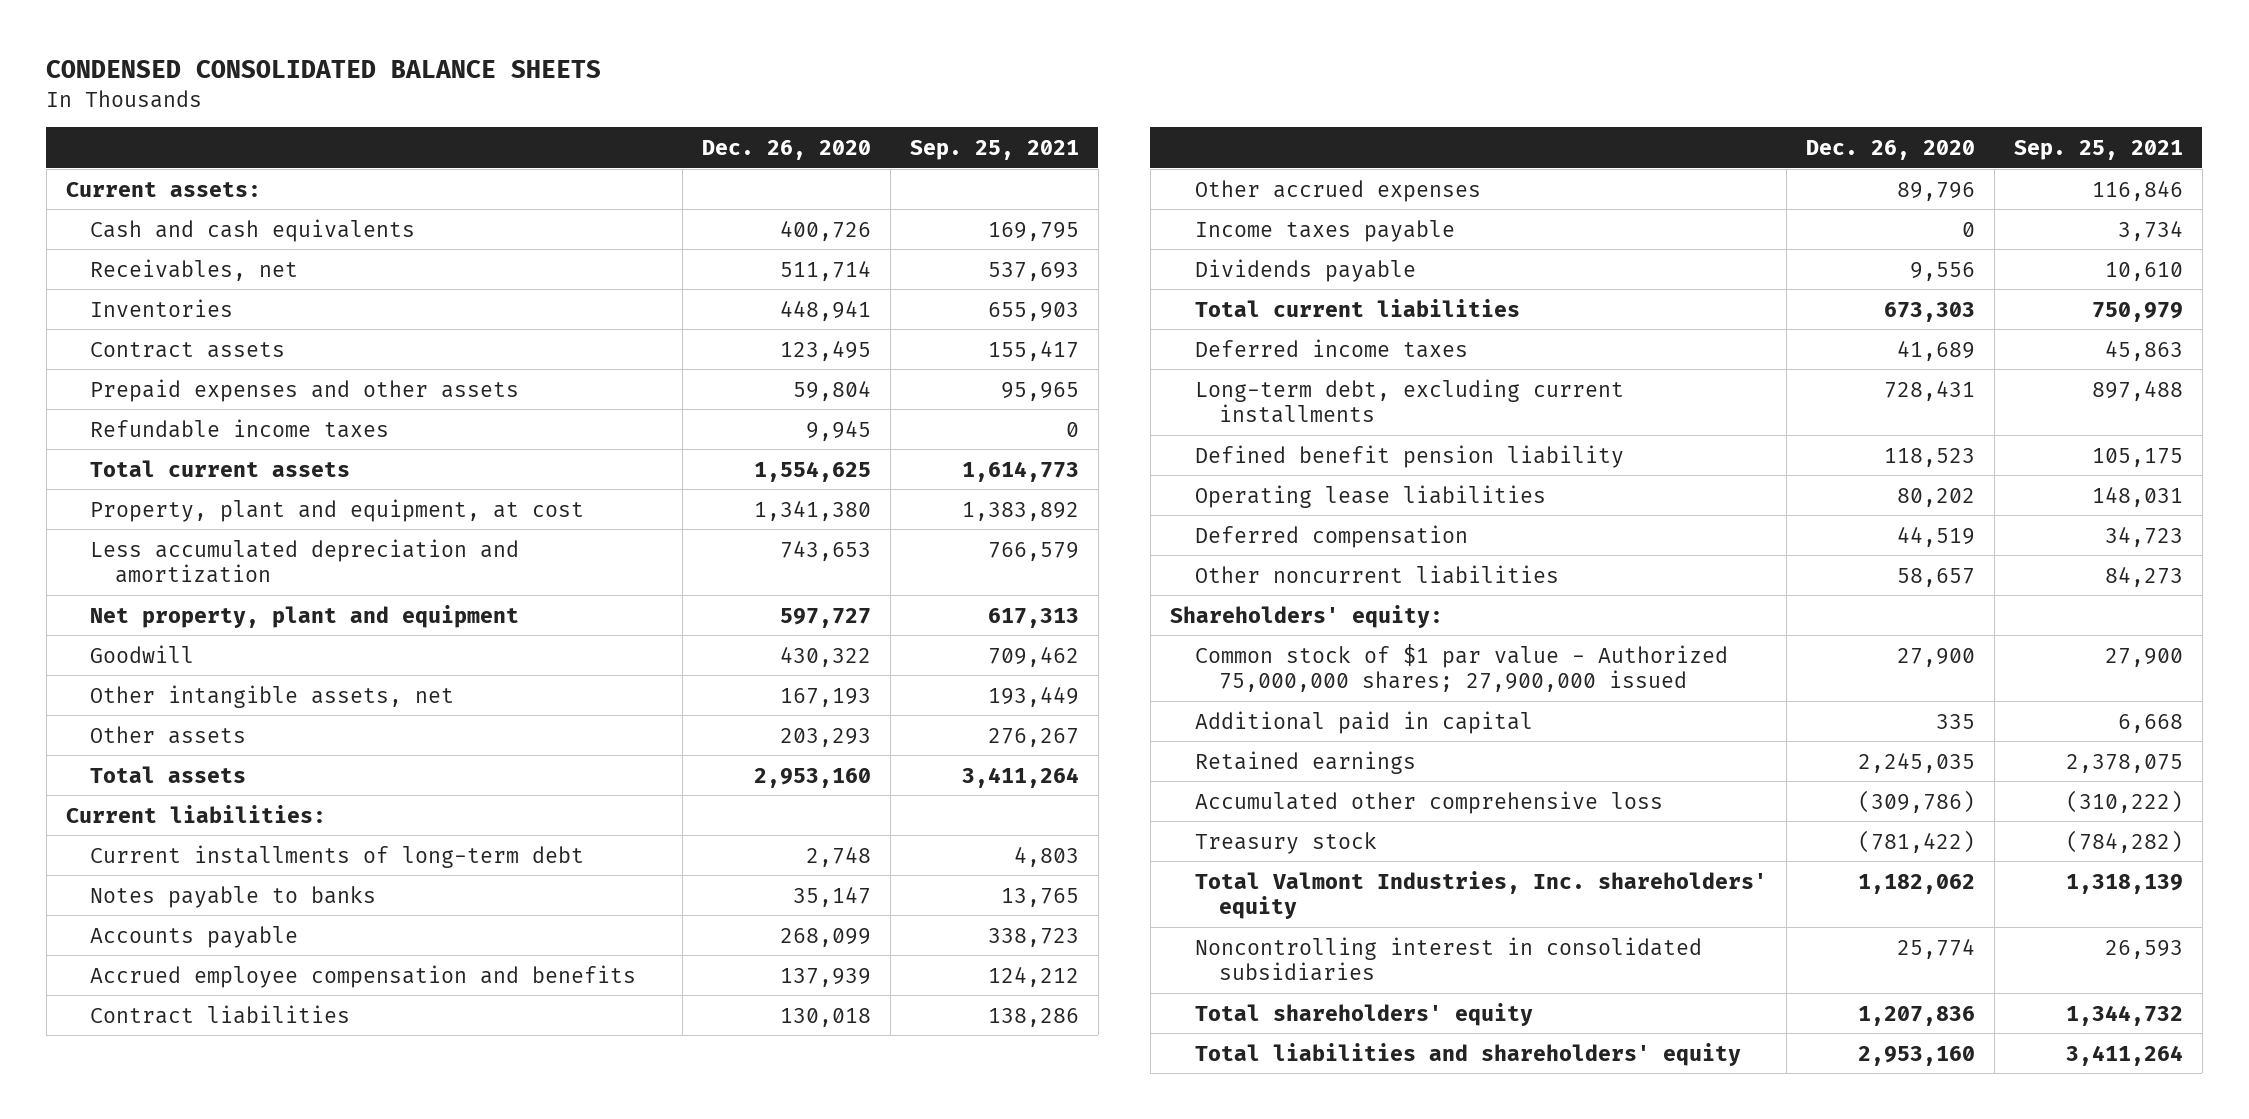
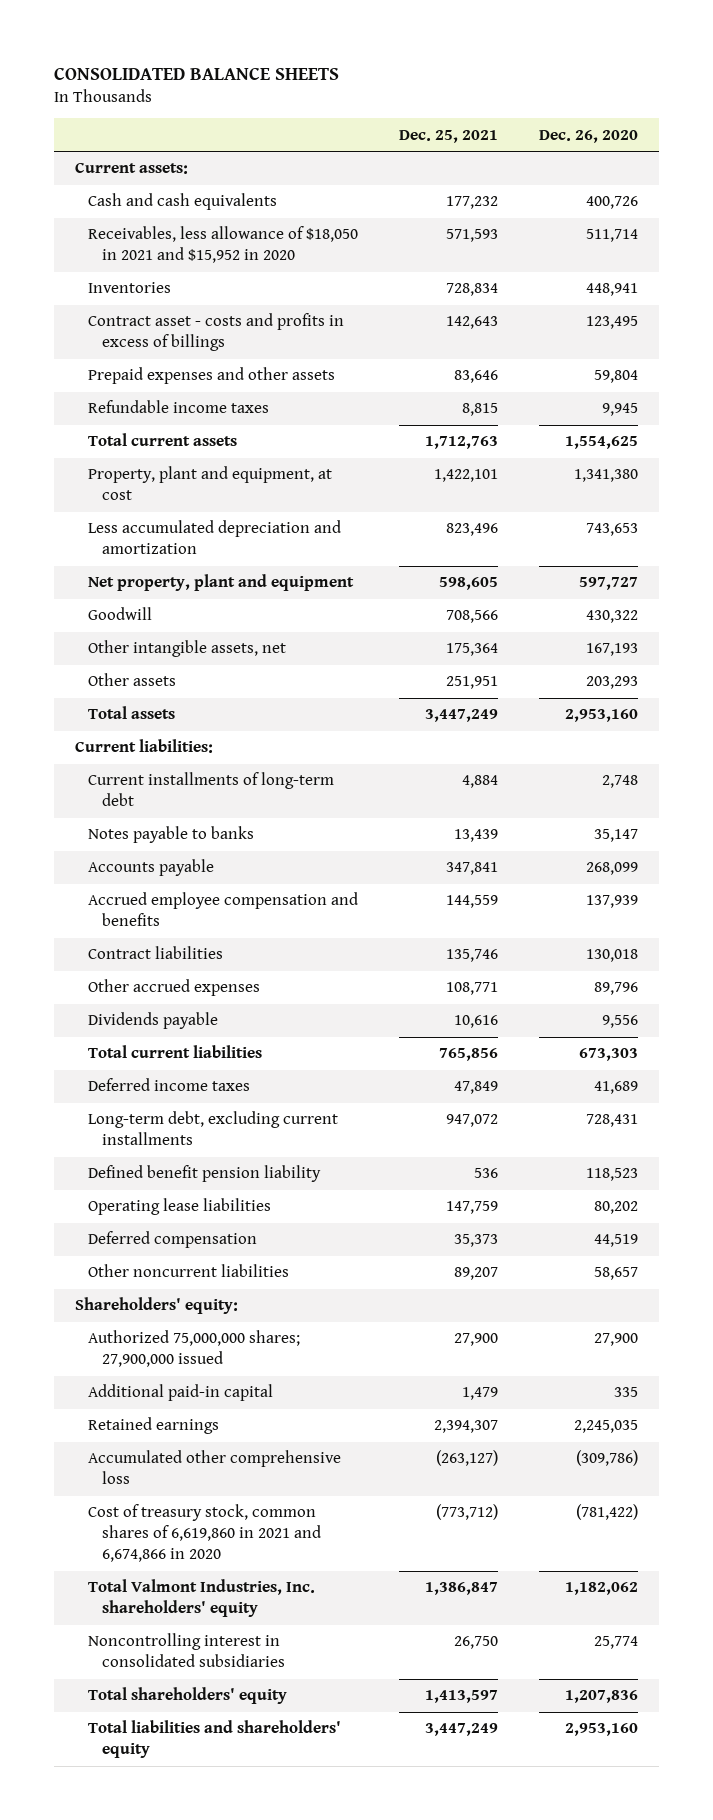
- CONDENSED CONSOLIDATED BALANCE SHEETS
+ CONSOLIDATED BALANCE SHEETS
- | Dec. 26, 2020 | Sep. 25, 2021
+ | Dec. 25, 2021 | Dec. 26, 2020
- Receivables, net | 511,714 | 537,693
+ Receivables, less allowance of $18,050 in 2021 and $15,952 in 2020 | 571,593 | 511,714
- Contract assets | 123,495 | 155,417
+ Contract asset - costs and profits in excess of billings | 142,643 | 123,495
- Income taxes payable | 0 | 3,734
- Common stock of $1 par value - Authorized 75,000,000 shares; 27,900,000 issued | 27,900 | 27,900
- Additional paid in capital | 335 | 6,668
+ Authorized 75,000,000 shares; 27,900,000 issued | 27,900 | 27,900
+ Additional paid-in capital | 1,479 | 335
- Treasury stock | (781,422) | (784,282)
+ Cost of treasury stock, common shares of 6,619,860 in 2021 and 6,674,866 in 2020 | (773,712) | (781,422)

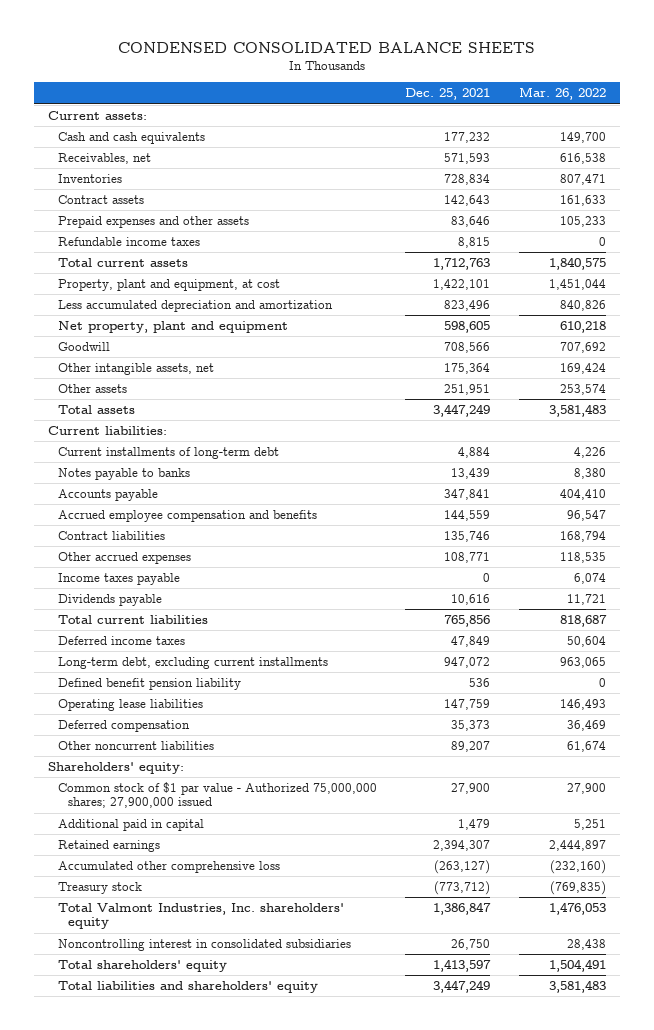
- CONSOLIDATED BALANCE SHEETS
+ CONDENSED CONSOLIDATED BALANCE SHEETS
- | Dec. 25, 2021 | Dec. 26, 2020
+ | Dec. 25, 2021 | Mar. 26, 2022
- Receivables, less allowance of $18,050 in 2021 and $15,952 in 2020 | 571,593 | 511,714
+ Receivables, net | 571,593 | 616,538
- Contract asset - costs and profits in excess of billings | 142,643 | 123,495
+ Contract assets | 142,643 | 161,633
+ Income taxes payable | 0 | 6,074
- Authorized 75,000,000 shares; 27,900,000 issued | 27,900 | 27,900
- Additional paid-in capital | 1,479 | 335
+ Common stock of $1 par value - Authorized 75,000,000 shares; 27,900,000 issued | 27,900 | 27,900
+ Additional paid in capital | 1,479 | 5,251
- Cost of treasury stock, common shares of 6,619,860 in 2021 and 6,674,866 in 2020 | (773,712) | (781,422)
+ Treasury stock | (773,712) | (769,835)

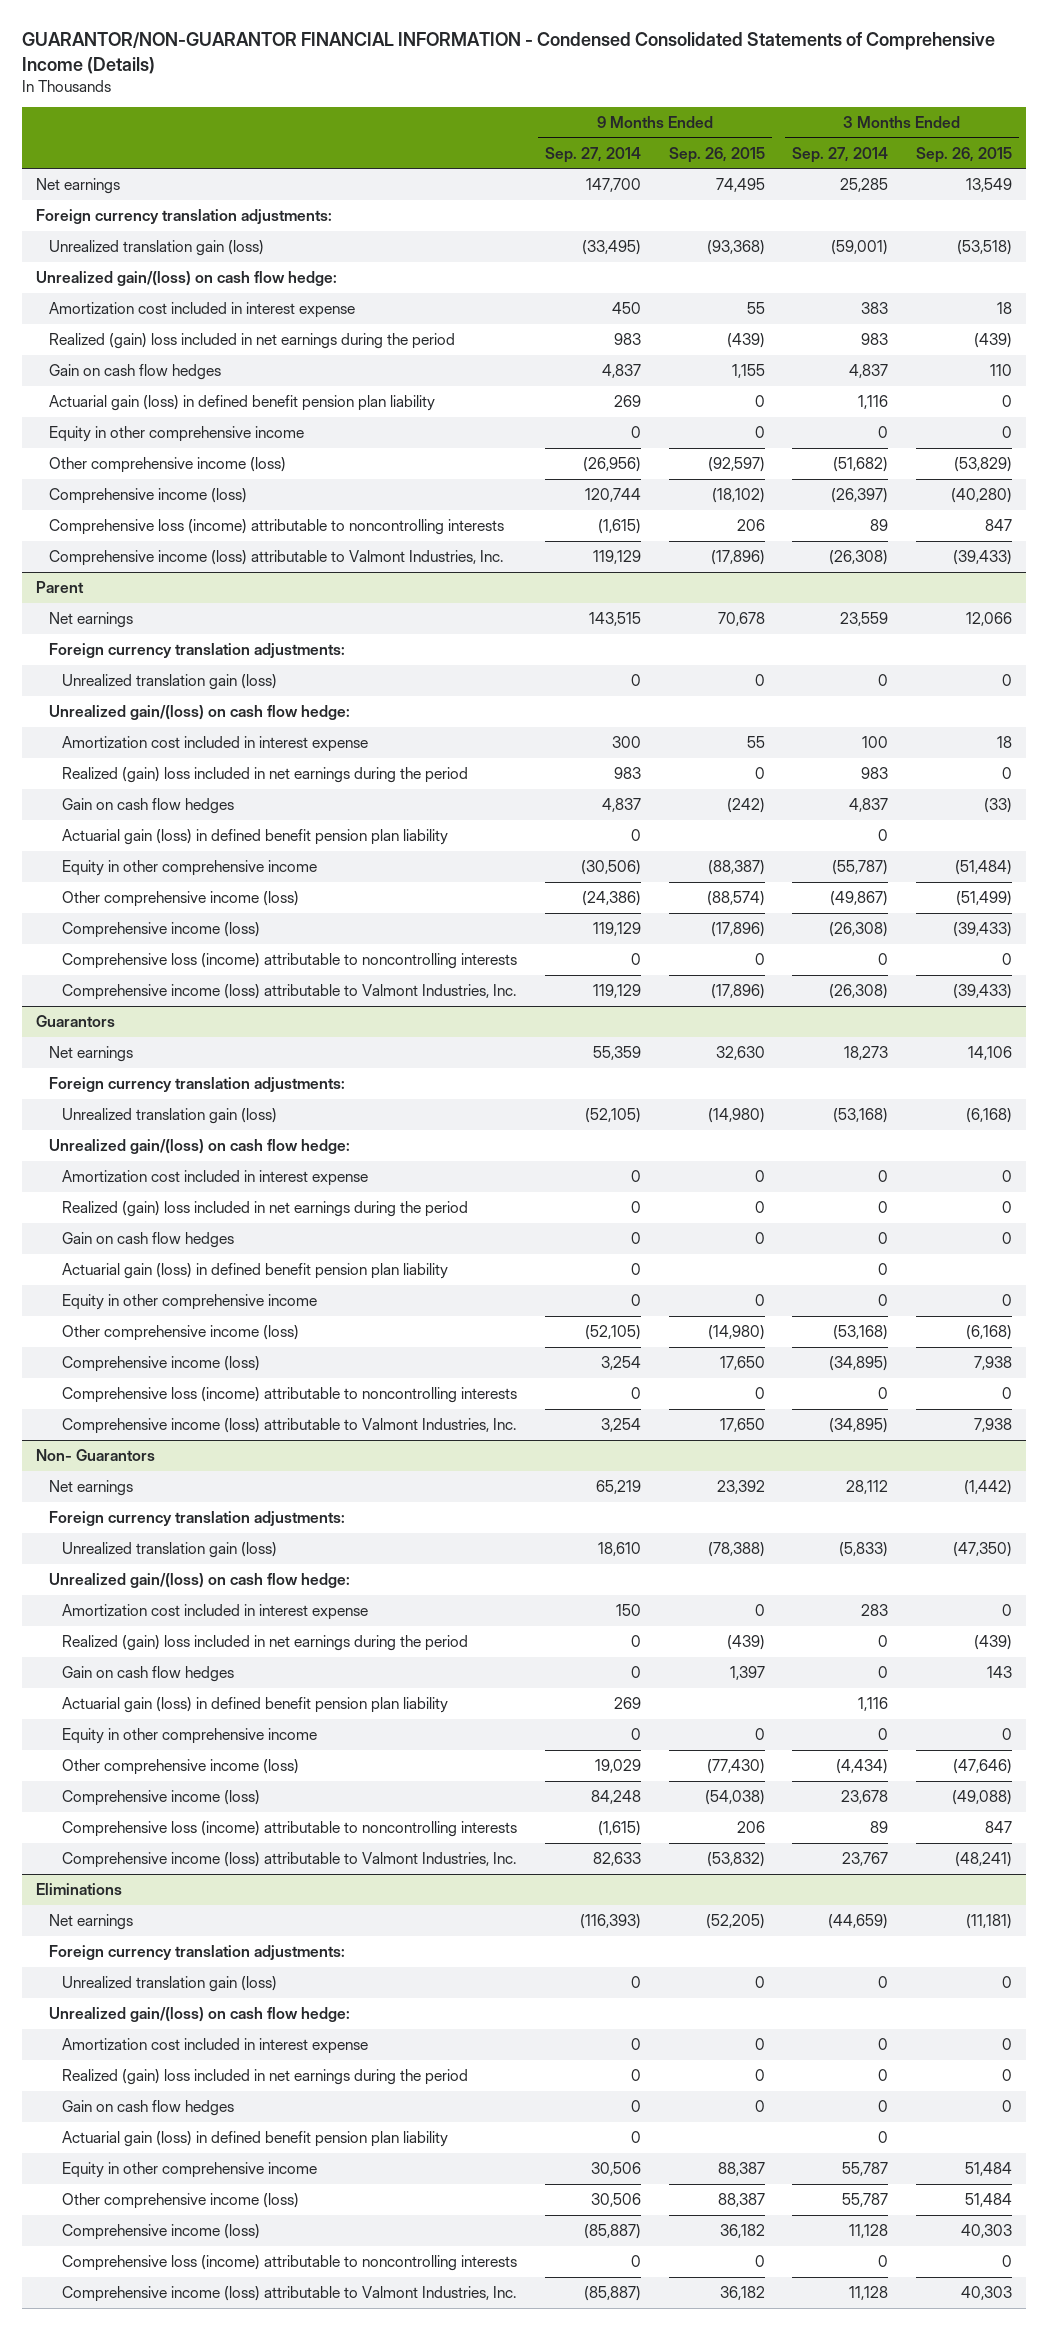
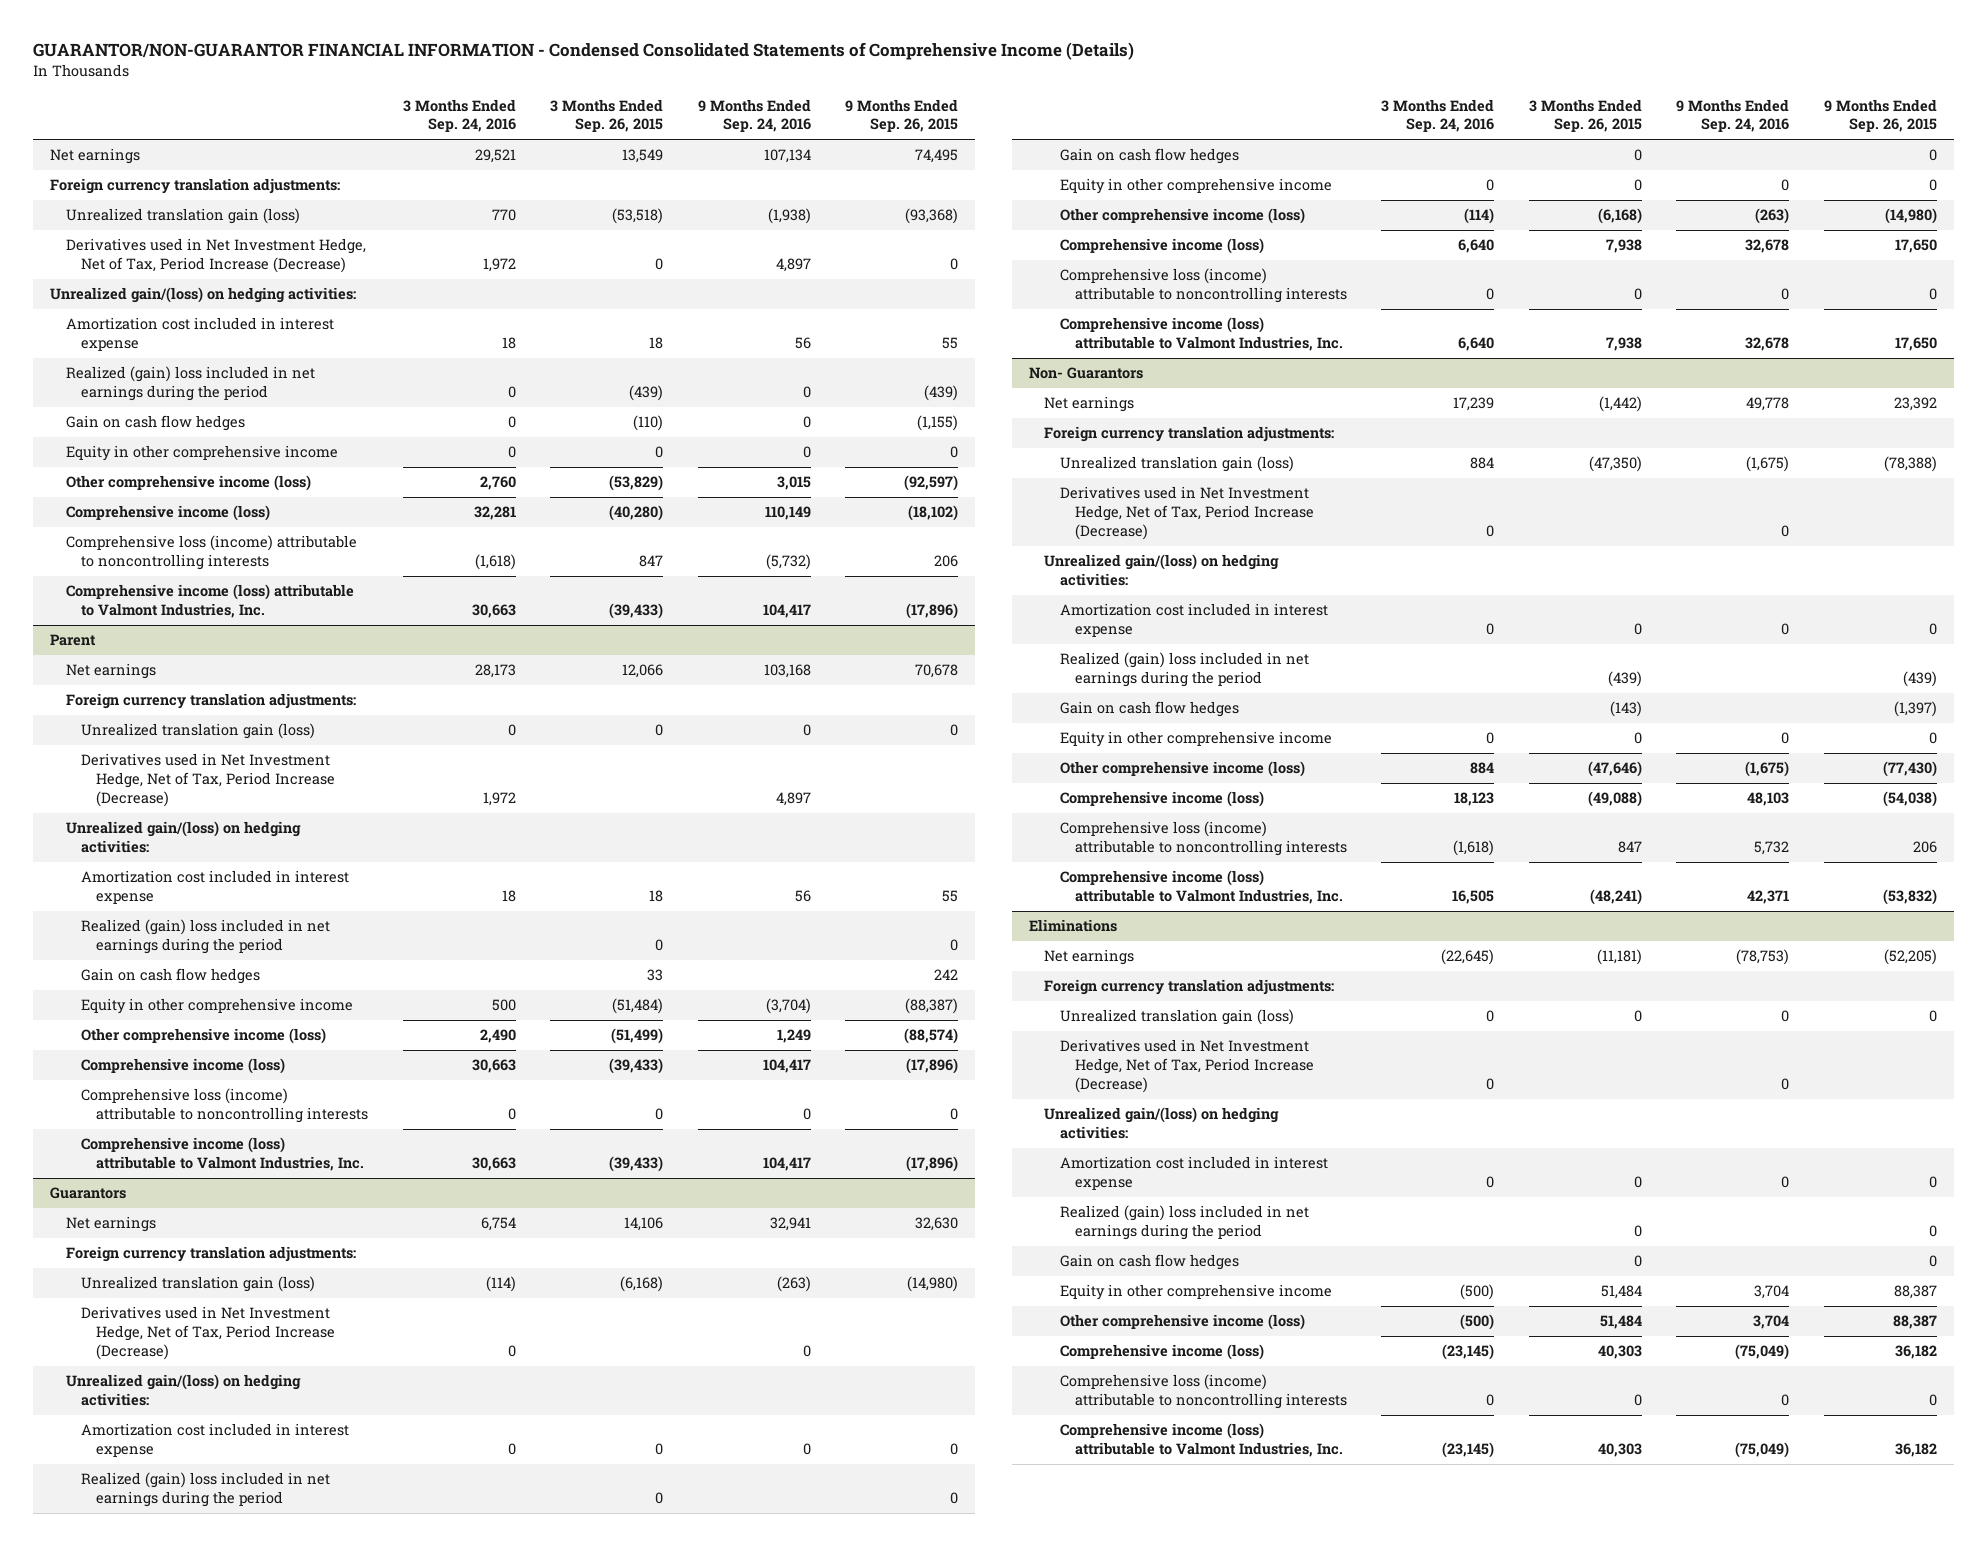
- | 9 Months Ended Sep. 27, 2014 | 9 Months Ended Sep. 26, 2015 | 3 Months Ended Sep. 27, 2014 | 3 Months Ended Sep. 26, 2015
+ | 3 Months Ended Sep. 24, 2016 | 3 Months Ended Sep. 26, 2015 | 9 Months Ended Sep. 24, 2016 | 9 Months Ended Sep. 26, 2015
- Unrealized gain/(loss) on cash flow hedge:
+ Derivatives used in Net Investment Hedge, Net of Tax, Period Increase (Decrease) | 1,972 | 0 | 4,897 | 0
+ Unrealized gain/(loss) on hedging activities:
- Gain on cash flow hedges | 4,837 | 1,155 | 4,837 | 110
- Actuarial gain (loss) in defined benefit pension plan liability | 269 | 0 | 1,116 | 0
+ Gain on cash flow hedges | 0 | (110) | 0 | (1,155)
@ Parent
- Unrealized gain/(loss) on cash flow hedge:
+ Derivatives used in Net Investment Hedge, Net of Tax, Period Increase (Decrease) | 1,972 | | 4,897 |
+ Unrealized gain/(loss) on hedging activities:
- Gain on cash flow hedges | 4,837 | (242) | 4,837 | (33)
- Actuarial gain (loss) in defined benefit pension plan liability | 0 | | 0 |
+ Gain on cash flow hedges | | 33 | | 242
@ Guarantors
- Unrealized gain/(loss) on cash flow hedge:
+ Derivatives used in Net Investment Hedge, Net of Tax, Period Increase (Decrease) | 0 | | 0 |
+ Unrealized gain/(loss) on hedging activities:
- Actuarial gain (loss) in defined benefit pension plan liability | 0 | | 0 |
@ Non- Guarantors
- Unrealized gain/(loss) on cash flow hedge:
+ Derivatives used in Net Investment Hedge, Net of Tax, Period Increase (Decrease) | 0 | | 0 |
+ Unrealized gain/(loss) on hedging activities:
- Gain on cash flow hedges | 0 | 1,397 | 0 | 143
- Actuarial gain (loss) in defined benefit pension plan liability | 269 | | 1,116 |
+ Gain on cash flow hedges | | (143) | | (1,397)
@ Eliminations
- Unrealized gain/(loss) on cash flow hedge:
+ Derivatives used in Net Investment Hedge, Net of Tax, Period Increase (Decrease) | 0 | | 0 |
+ Unrealized gain/(loss) on hedging activities:
- Actuarial gain (loss) in defined benefit pension plan liability | 0 | | 0 |

